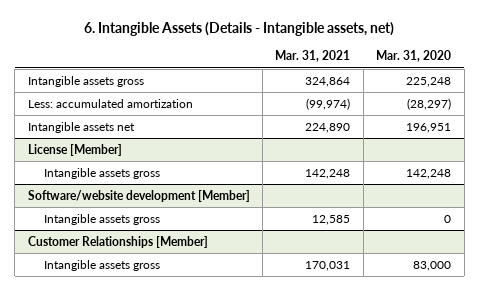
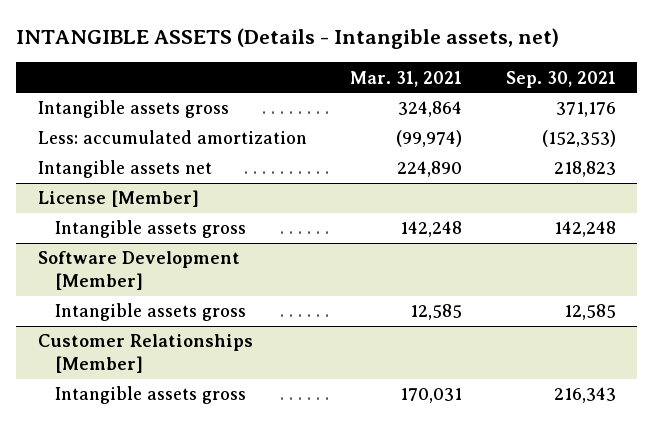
- 6. Intangible Assets (Details - Intangible assets, net)
+ INTANGIBLE ASSETS (Details - Intangible assets, net)
- | Mar. 31, 2021 | Mar. 31, 2020
+ | Mar. 31, 2021 | Sep. 30, 2021
- Software/website development [Member]
+ Software Development [Member]

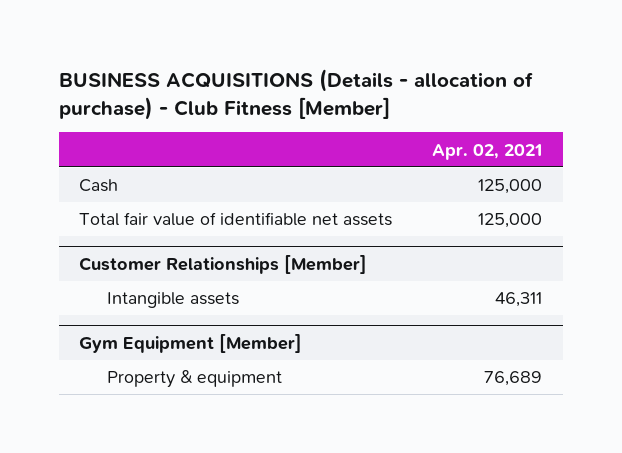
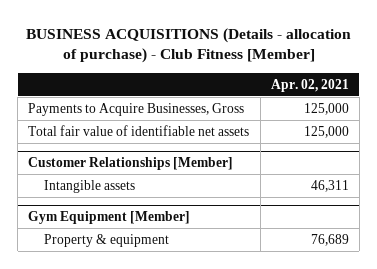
- Cash | 125,000
+ Payments to Acquire Businesses, Gross | 125,000

